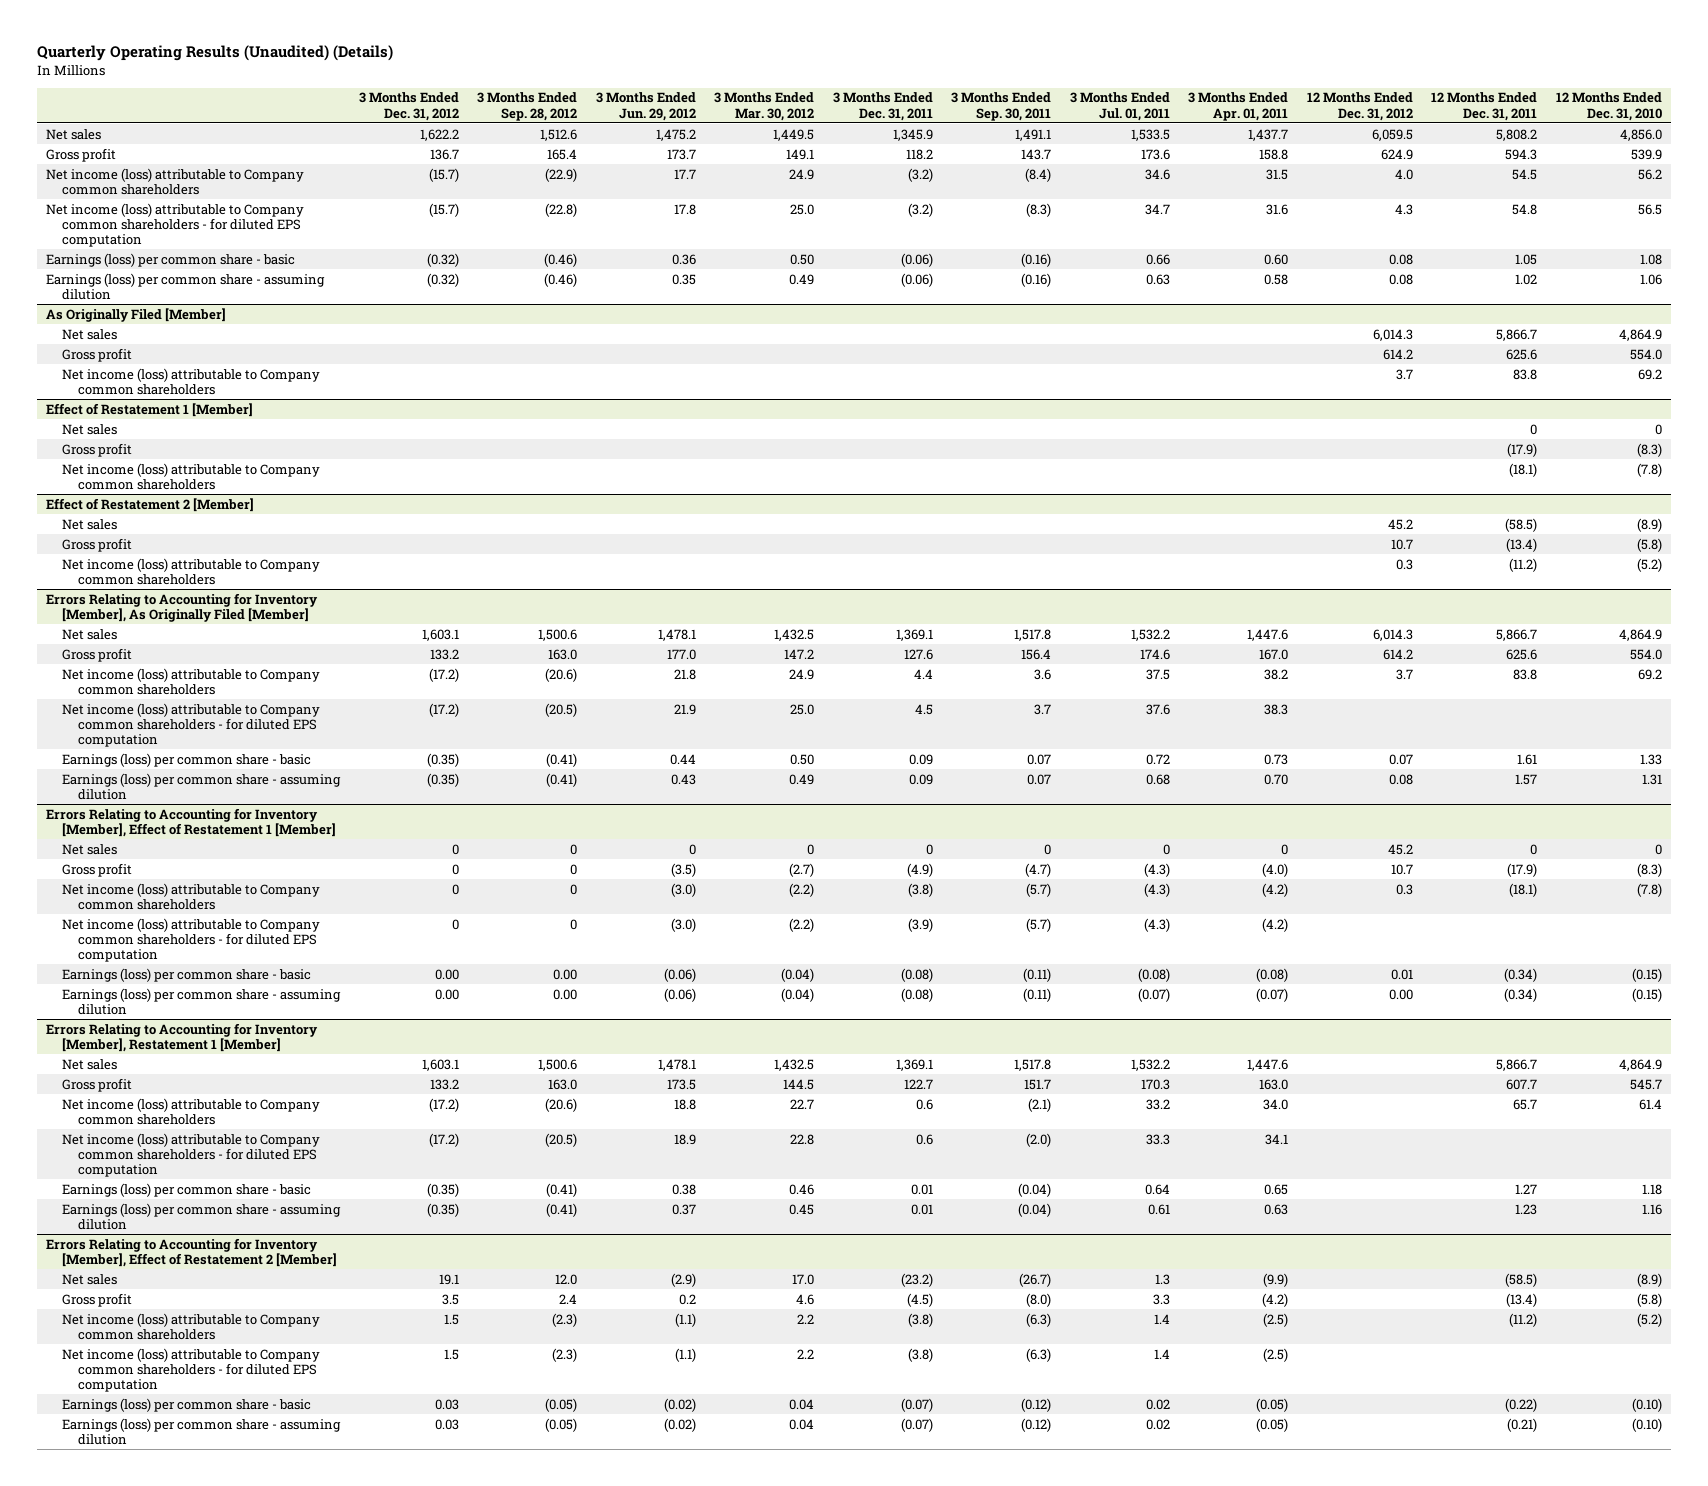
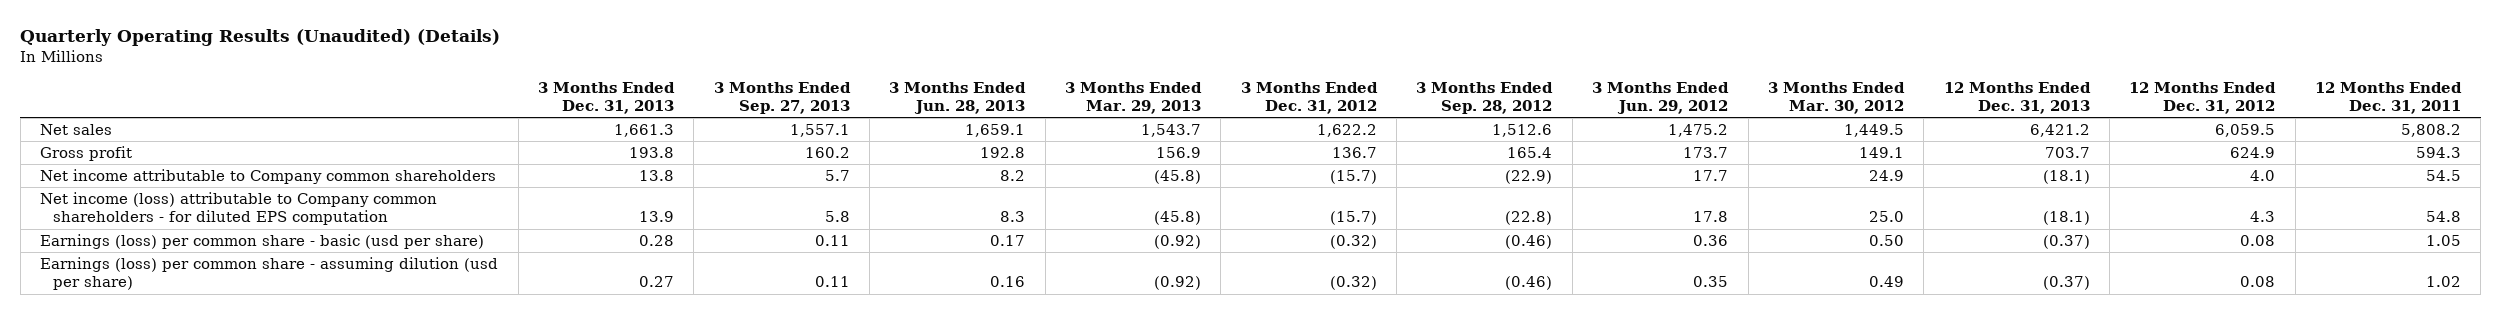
- | 3 Months Ended Dec. 31, 2012 | 3 Months Ended Sep. 28, 2012 | 3 Months Ended Jun. 29, 2012 | 3 Months Ended Mar. 30, 2012 | 3 Months Ended Dec. 31, 2011 | 3 Months Ended Sep. 30, 2011 | 3 Months Ended Jul. 01, 2011 | 3 Months Ended Apr. 01, 2011 | 12 Months Ended Dec. 31, 2012 | 12 Months Ended Dec. 31, 2011 | 12 Months Ended Dec. 31, 2010
+ | 3 Months Ended Dec. 31, 2013 | 3 Months Ended Sep. 27, 2013 | 3 Months Ended Jun. 28, 2013 | 3 Months Ended Mar. 29, 2013 | 3 Months Ended Dec. 31, 2012 | 3 Months Ended Sep. 28, 2012 | 3 Months Ended Jun. 29, 2012 | 3 Months Ended Mar. 30, 2012 | 12 Months Ended Dec. 31, 2013 | 12 Months Ended Dec. 31, 2012 | 12 Months Ended Dec. 31, 2011
- Net income (loss) attributable to Company common shareholders | (15.7) | (22.9) | 17.7 | 24.9 | (3.2) | (8.4) | 34.6 | 31.5 | 4.0 | 54.5 | 56.2
+ Net income attributable to Company common shareholders | 13.8 | 5.7 | 8.2 | (45.8) | (15.7) | (22.9) | 17.7 | 24.9 | (18.1) | 4.0 | 54.5
- Earnings (loss) per common share - basic | (0.32) | (0.46) | 0.36 | 0.50 | (0.06) | (0.16) | 0.66 | 0.60 | 0.08 | 1.05 | 1.08
- Earnings (loss) per common share - assuming dilution | (0.32) | (0.46) | 0.35 | 0.49 | (0.06) | (0.16) | 0.63 | 0.58 | 0.08 | 1.02 | 1.06
- As Originally Filed [Member]
- Net sales | | | | | | | | | 6,014.3 | 5,866.7 | 4,864.9
- Gross profit | | | | | | | | | 614.2 | 625.6 | 554.0
- Net income (loss) attributable to Company common shareholders | | | | | | | | | 3.7 | 83.8 | 69.2
- Effect of Restatement 1 [Member]
- Net sales | | | | | | | | | | 0 | 0
- Gross profit | | | | | | | | | | (17.9) | (8.3)
- Net income (loss) attributable to Company common shareholders | | | | | | | | | | (18.1) | (7.8)
- Effect of Restatement 2 [Member]
- Net sales | | | | | | | | | 45.2 | (58.5) | (8.9)
- Gross profit | | | | | | | | | 10.7 | (13.4) | (5.8)
- Net income (loss) attributable to Company common shareholders | | | | | | | | | 0.3 | (11.2) | (5.2)
- Errors Relating to Accounting for Inventory [Member], As Originally Filed [Member]
- Net sales | 1,603.1 | 1,500.6 | 1,478.1 | 1,432.5 | 1,369.1 | 1,517.8 | 1,532.2 | 1,447.6 | 6,014.3 | 5,866.7 | 4,864.9
- Gross profit | 133.2 | 163.0 | 177.0 | 147.2 | 127.6 | 156.4 | 174.6 | 167.0 | 614.2 | 625.6 | 554.0
- Net income (loss) attributable to Company common shareholders | (17.2) | (20.6) | 21.8 | 24.9 | 4.4 | 3.6 | 37.5 | 38.2 | 3.7 | 83.8 | 69.2
- Net income (loss) attributable to Company common shareholders - for diluted EPS computation | (17.2) | (20.5) | 21.9 | 25.0 | 4.5 | 3.7 | 37.6 | 38.3 | | |
- Earnings (loss) per common share - basic | (0.35) | (0.41) | 0.44 | 0.50 | 0.09 | 0.07 | 0.72 | 0.73 | 0.07 | 1.61 | 1.33
- Earnings (loss) per common share - assuming dilution | (0.35) | (0.41) | 0.43 | 0.49 | 0.09 | 0.07 | 0.68 | 0.70 | 0.08 | 1.57 | 1.31
- Errors Relating to Accounting for Inventory [Member], Effect of Restatement 1 [Member]
- Net sales | 0 | 0 | 0 | 0 | 0 | 0 | 0 | 0 | 45.2 | 0 | 0
- Gross profit | 0 | 0 | (3.5) | (2.7) | (4.9) | (4.7) | (4.3) | (4.0) | 10.7 | (17.9) | (8.3)
- Net income (loss) attributable to Company common shareholders | 0 | 0 | (3.0) | (2.2) | (3.8) | (5.7) | (4.3) | (4.2) | 0.3 | (18.1) | (7.8)
- Net income (loss) attributable to Company common shareholders - for diluted EPS computation | 0 | 0 | (3.0) | (2.2) | (3.9) | (5.7) | (4.3) | (4.2) | | |
- Earnings (loss) per common share - basic | 0.00 | 0.00 | (0.06) | (0.04) | (0.08) | (0.11) | (0.08) | (0.08) | 0.01 | (0.34) | (0.15)
- Earnings (loss) per common share - assuming dilution | 0.00 | 0.00 | (0.06) | (0.04) | (0.08) | (0.11) | (0.07) | (0.07) | 0.00 | (0.34) | (0.15)
- Errors Relating to Accounting for Inventory [Member], Restatement 1 [Member]
- Net sales | 1,603.1 | 1,500.6 | 1,478.1 | 1,432.5 | 1,369.1 | 1,517.8 | 1,532.2 | 1,447.6 | | 5,866.7 | 4,864.9
- Gross profit | 133.2 | 163.0 | 173.5 | 144.5 | 122.7 | 151.7 | 170.3 | 163.0 | | 607.7 | 545.7
- Net income (loss) attributable to Company common shareholders | (17.2) | (20.6) | 18.8 | 22.7 | 0.6 | (2.1) | 33.2 | 34.0 | | 65.7 | 61.4
- Net income (loss) attributable to Company common shareholders - for diluted EPS computation | (17.2) | (20.5) | 18.9 | 22.8 | 0.6 | (2.0) | 33.3 | 34.1 | | |
- Earnings (loss) per common share - basic | (0.35) | (0.41) | 0.38 | 0.46 | 0.01 | (0.04) | 0.64 | 0.65 | | 1.27 | 1.18
- Earnings (loss) per common share - assuming dilution | (0.35) | (0.41) | 0.37 | 0.45 | 0.01 | (0.04) | 0.61 | 0.63 | | 1.23 | 1.16
- Errors Relating to Accounting for Inventory [Member], Effect of Restatement 2 [Member]
- Net sales | 19.1 | 12.0 | (2.9) | 17.0 | (23.2) | (26.7) | 1.3 | (9.9) | | (58.5) | (8.9)
- Gross profit | 3.5 | 2.4 | 0.2 | 4.6 | (4.5) | (8.0) | 3.3 | (4.2) | | (13.4) | (5.8)
- Net income (loss) attributable to Company common shareholders | 1.5 | (2.3) | (1.1) | 2.2 | (3.8) | (6.3) | 1.4 | (2.5) | | (11.2) | (5.2)
- Net income (loss) attributable to Company common shareholders - for diluted EPS computation | 1.5 | (2.3) | (1.1) | 2.2 | (3.8) | (6.3) | 1.4 | (2.5) | | |
- Earnings (loss) per common share - basic | 0.03 | (0.05) | (0.02) | 0.04 | (0.07) | (0.12) | 0.02 | (0.05) | | (0.22) | (0.10)
- Earnings (loss) per common share - assuming dilution | 0.03 | (0.05) | (0.02) | 0.04 | (0.07) | (0.12) | 0.02 | (0.05) | | (0.21) | (0.10)
+ Earnings (loss) per common share - basic (usd per share) | 0.28 | 0.11 | 0.17 | (0.92) | (0.32) | (0.46) | 0.36 | 0.50 | (0.37) | 0.08 | 1.05
+ Earnings (loss) per common share - assuming dilution (usd per share) | 0.27 | 0.11 | 0.16 | (0.92) | (0.32) | (0.46) | 0.35 | 0.49 | (0.37) | 0.08 | 1.02

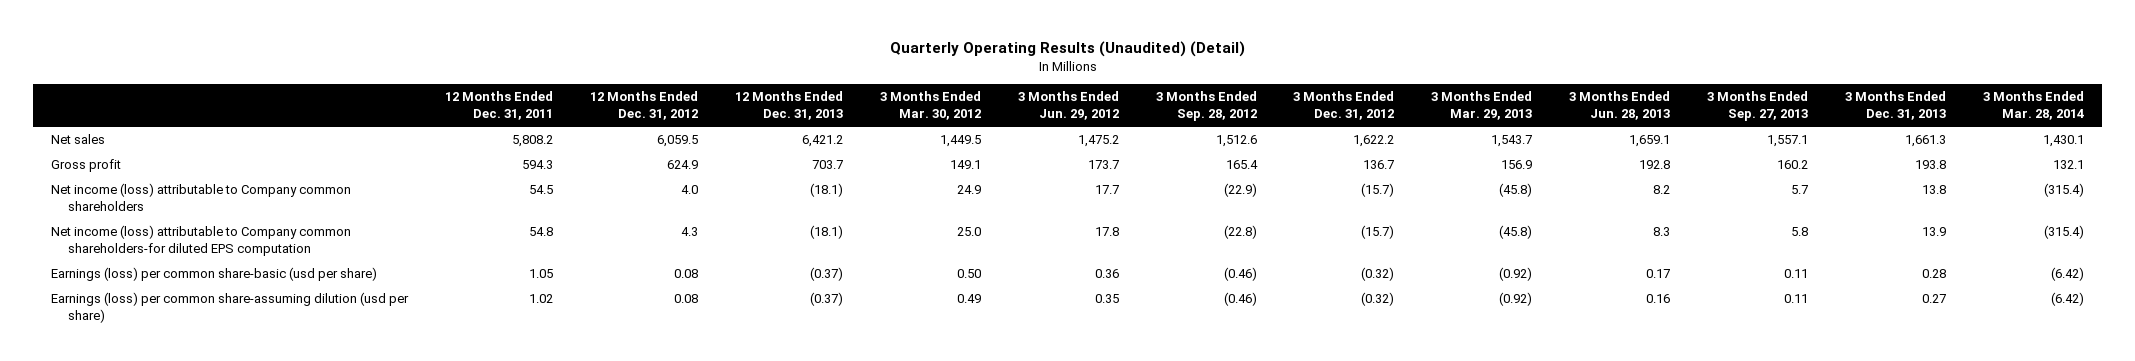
- Quarterly Operating Results (Unaudited) (Details)
+ Quarterly Operating Results (Unaudited) (Detail)
- | 3 Months Ended Dec. 31, 2013 | 3 Months Ended Sep. 27, 2013 | 3 Months Ended Jun. 28, 2013 | 3 Months Ended Mar. 29, 2013 | 3 Months Ended Dec. 31, 2012 | 3 Months Ended Sep. 28, 2012 | 3 Months Ended Jun. 29, 2012 | 3 Months Ended Mar. 30, 2012 | 12 Months Ended Dec. 31, 2013 | 12 Months Ended Dec. 31, 2012 | 12 Months Ended Dec. 31, 2011
+ | 12 Months Ended Dec. 31, 2011 | 12 Months Ended Dec. 31, 2012 | 12 Months Ended Dec. 31, 2013 | 3 Months Ended Mar. 30, 2012 | 3 Months Ended Jun. 29, 2012 | 3 Months Ended Sep. 28, 2012 | 3 Months Ended Dec. 31, 2012 | 3 Months Ended Mar. 29, 2013 | 3 Months Ended Jun. 28, 2013 | 3 Months Ended Sep. 27, 2013 | 3 Months Ended Dec. 31, 2013 | 3 Months Ended Mar. 28, 2014
- Net income attributable to Company common shareholders | 13.8 | 5.7 | 8.2 | (45.8) | (15.7) | (22.9) | 17.7 | 24.9 | (18.1) | 4.0 | 54.5
- Net income (loss) attributable to Company common shareholders - for diluted EPS computation | 13.9 | 5.8 | 8.3 | (45.8) | (15.7) | (22.8) | 17.8 | 25.0 | (18.1) | 4.3 | 54.8
- Earnings (loss) per common share - basic (usd per share) | 0.28 | 0.11 | 0.17 | (0.92) | (0.32) | (0.46) | 0.36 | 0.50 | (0.37) | 0.08 | 1.05
- Earnings (loss) per common share - assuming dilution (usd per share) | 0.27 | 0.11 | 0.16 | (0.92) | (0.32) | (0.46) | 0.35 | 0.49 | (0.37) | 0.08 | 1.02
+ Net income (loss) attributable to Company common shareholders | 54.5 | 4.0 | (18.1) | 24.9 | 17.7 | (22.9) | (15.7) | (45.8) | 8.2 | 5.7 | 13.8 | (315.4)
+ Net income (loss) attributable to Company common shareholders-for diluted EPS computation | 54.8 | 4.3 | (18.1) | 25.0 | 17.8 | (22.8) | (15.7) | (45.8) | 8.3 | 5.8 | 13.9 | (315.4)
+ Earnings (loss) per common share-basic (usd per share) | 1.05 | 0.08 | (0.37) | 0.50 | 0.36 | (0.46) | (0.32) | (0.92) | 0.17 | 0.11 | 0.28 | (6.42)
+ Earnings (loss) per common share-assuming dilution (usd per share) | 1.02 | 0.08 | (0.37) | 0.49 | 0.35 | (0.46) | (0.32) | (0.92) | 0.16 | 0.11 | 0.27 | (6.42)

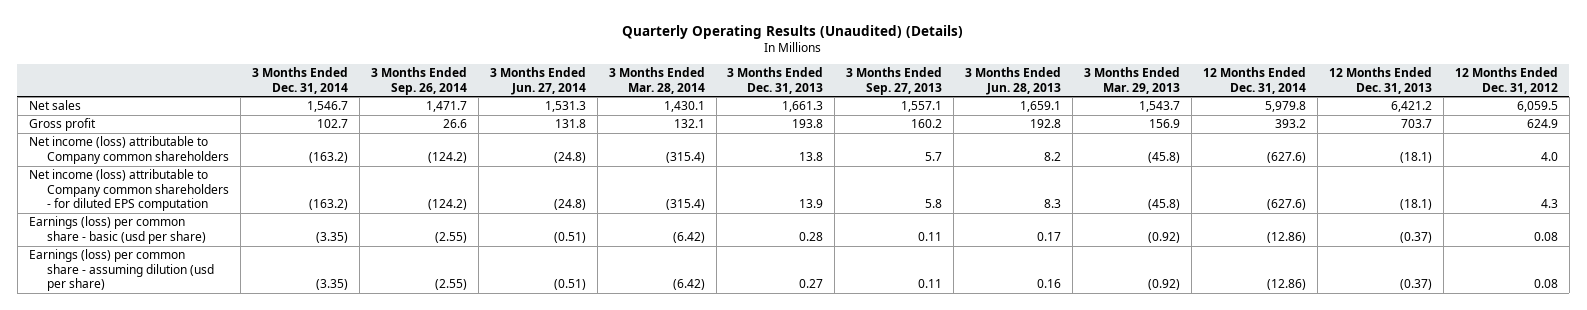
- Quarterly Operating Results (Unaudited) (Detail)
+ Quarterly Operating Results (Unaudited) (Details)
- | 12 Months Ended Dec. 31, 2011 | 12 Months Ended Dec. 31, 2012 | 12 Months Ended Dec. 31, 2013 | 3 Months Ended Mar. 30, 2012 | 3 Months Ended Jun. 29, 2012 | 3 Months Ended Sep. 28, 2012 | 3 Months Ended Dec. 31, 2012 | 3 Months Ended Mar. 29, 2013 | 3 Months Ended Jun. 28, 2013 | 3 Months Ended Sep. 27, 2013 | 3 Months Ended Dec. 31, 2013 | 3 Months Ended Mar. 28, 2014
+ | 3 Months Ended Dec. 31, 2014 | 3 Months Ended Sep. 26, 2014 | 3 Months Ended Jun. 27, 2014 | 3 Months Ended Mar. 28, 2014 | 3 Months Ended Dec. 31, 2013 | 3 Months Ended Sep. 27, 2013 | 3 Months Ended Jun. 28, 2013 | 3 Months Ended Mar. 29, 2013 | 12 Months Ended Dec. 31, 2014 | 12 Months Ended Dec. 31, 2013 | 12 Months Ended Dec. 31, 2012
- Net income (loss) attributable to Company common shareholders-for diluted EPS computation | 54.8 | 4.3 | (18.1) | 25.0 | 17.8 | (22.8) | (15.7) | (45.8) | 8.3 | 5.8 | 13.9 | (315.4)
- Earnings (loss) per common share-basic (usd per share) | 1.05 | 0.08 | (0.37) | 0.50 | 0.36 | (0.46) | (0.32) | (0.92) | 0.17 | 0.11 | 0.28 | (6.42)
- Earnings (loss) per common share-assuming dilution (usd per share) | 1.02 | 0.08 | (0.37) | 0.49 | 0.35 | (0.46) | (0.32) | (0.92) | 0.16 | 0.11 | 0.27 | (6.42)
+ Net income (loss) attributable to Company common shareholders - for diluted EPS computation | (163.2) | (124.2) | (24.8) | (315.4) | 13.9 | 5.8 | 8.3 | (45.8) | (627.6) | (18.1) | 4.3
+ Earnings (loss) per common share - basic (usd per share) | (3.35) | (2.55) | (0.51) | (6.42) | 0.28 | 0.11 | 0.17 | (0.92) | (12.86) | (0.37) | 0.08
+ Earnings (loss) per common share - assuming dilution (usd per share) | (3.35) | (2.55) | (0.51) | (6.42) | 0.27 | 0.11 | 0.16 | (0.92) | (12.86) | (0.37) | 0.08

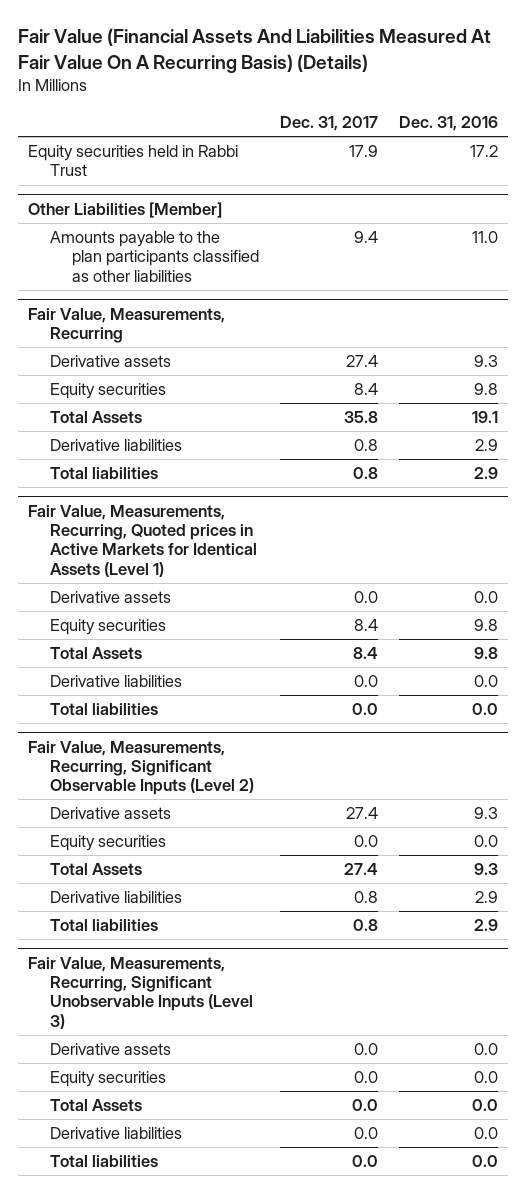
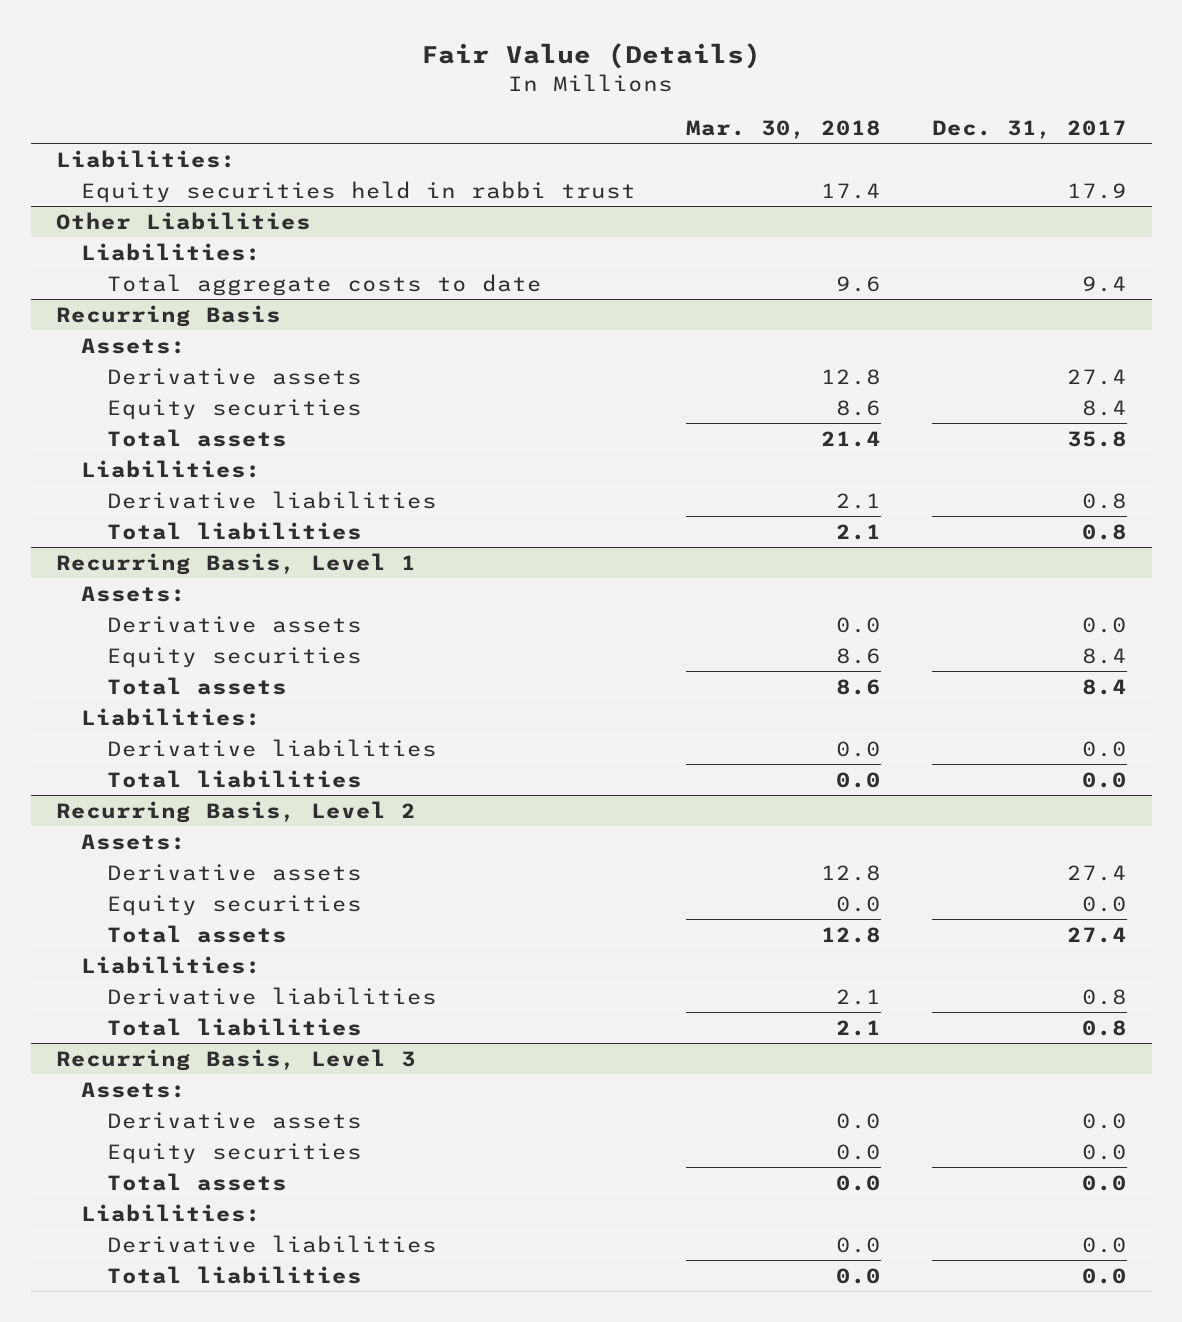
- Fair Value (Financial Assets And Liabilities Measured At Fair Value On A Recurring Basis) (Details)
+ Fair Value (Details)
- | Dec. 31, 2017 | Dec. 31, 2016
+ | Mar. 30, 2018 | Dec. 31, 2017
- Equity securities held in Rabbi Trust | 17.9 | 17.2
- Other Liabilities [Member]
- Amounts payable to the plan participants classified as other liabilities | 9.4 | 11.0
- Fair Value, Measurements, Recurring
+ Liabilities:
+ Equity securities held in rabbi trust | 17.4 | 17.9
+ Other Liabilities
+ Liabilities:
+ Total aggregate costs to date | 9.6 | 9.4
+ Recurring Basis
+ Assets:
- Total Assets | 35.8 | 19.1
+ Total assets | 21.4 | 35.8
+ Liabilities:
- Fair Value, Measurements, Recurring, Quoted prices in Active Markets for Identical Assets (Level 1)
+ Recurring Basis, Level 1
+ Assets:
- Total Assets | 8.4 | 9.8
+ Total assets | 8.6 | 8.4
+ Liabilities:
- Fair Value, Measurements, Recurring, Significant Observable Inputs (Level 2)
+ Recurring Basis, Level 2
+ Assets:
- Total Assets | 27.4 | 9.3
+ Total assets | 12.8 | 27.4
+ Liabilities:
- Fair Value, Measurements, Recurring, Significant Unobservable Inputs (Level 3)
+ Recurring Basis, Level 3
+ Assets:
- Total Assets | 0.0 | 0.0
+ Total assets | 0.0 | 0.0
+ Liabilities:

